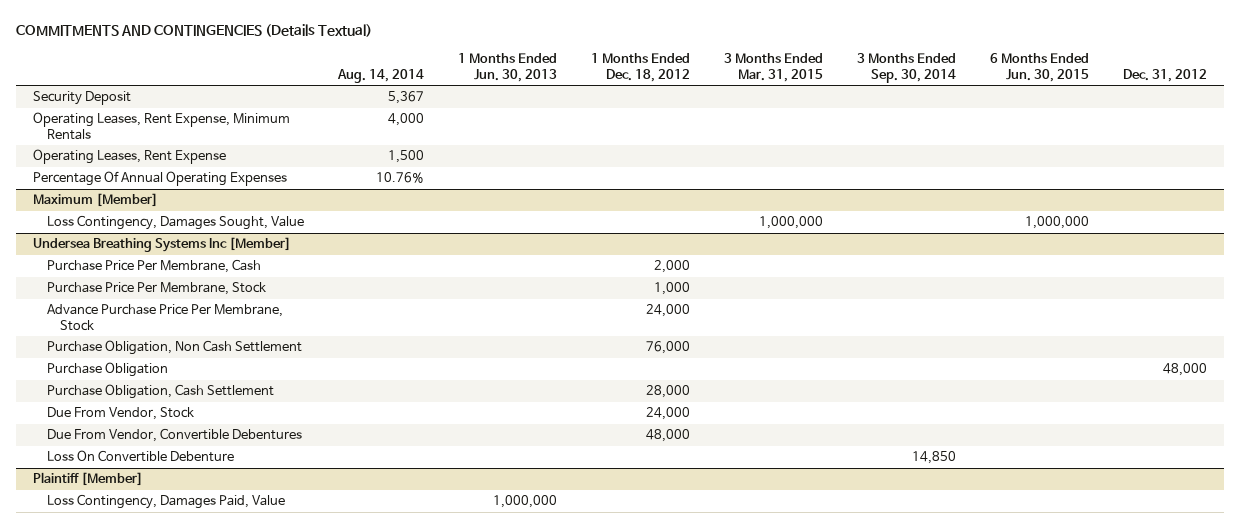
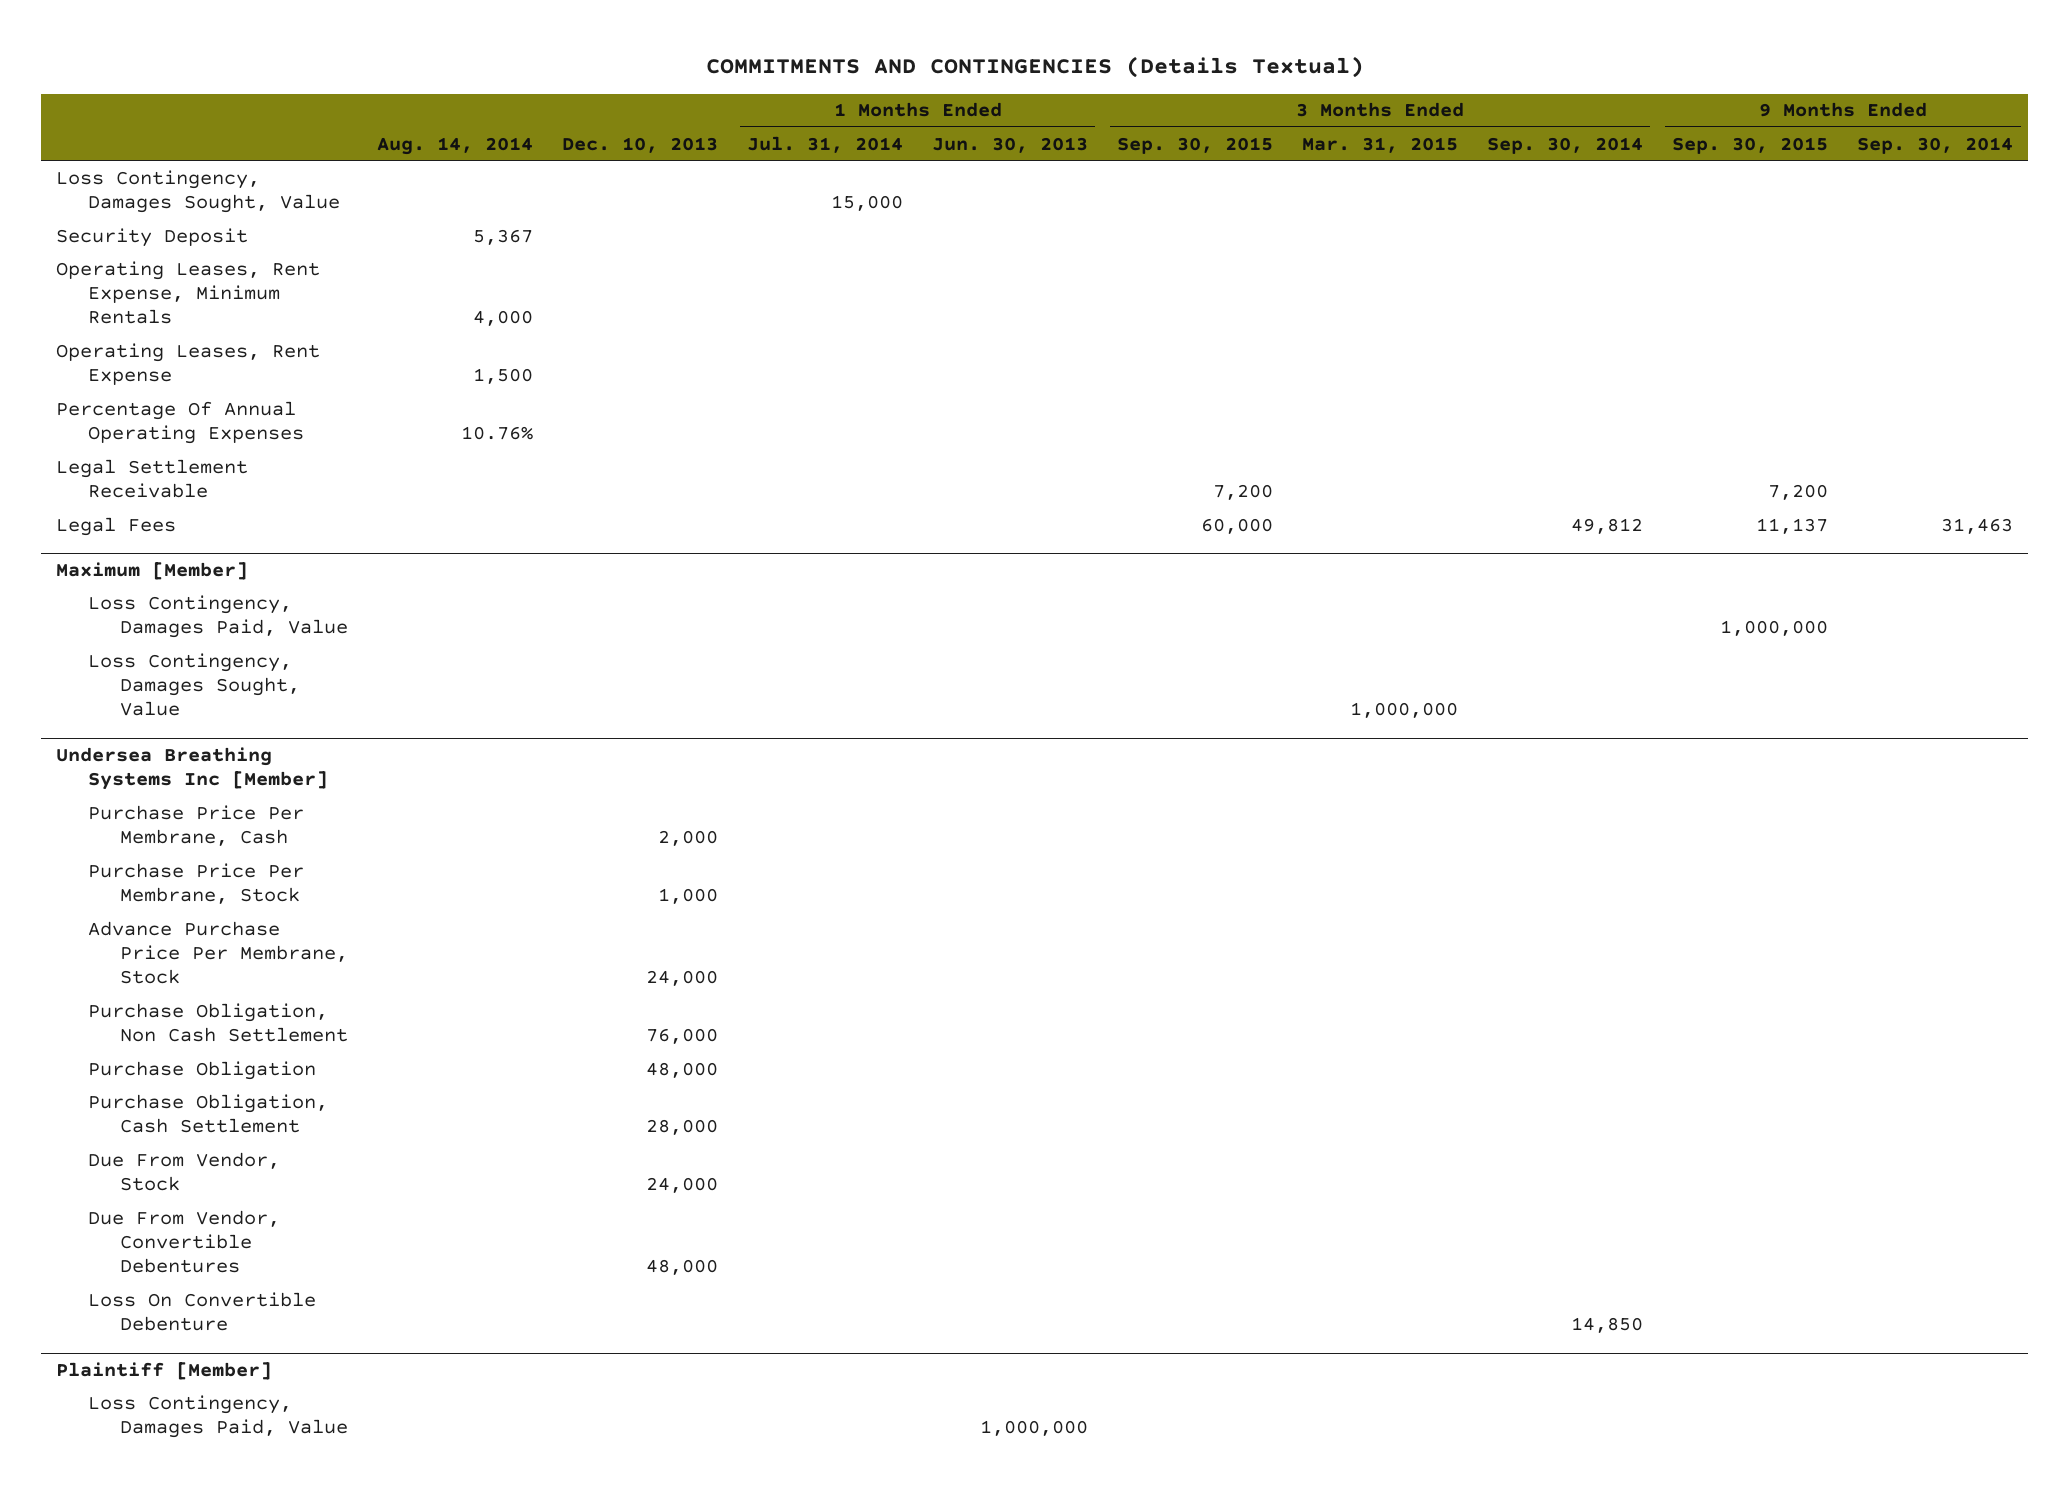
- | Aug. 14, 2014 | 1 Months Ended Jun. 30, 2013 | 1 Months Ended Dec. 18, 2012 | 3 Months Ended Mar. 31, 2015 | 3 Months Ended Sep. 30, 2014 | 6 Months Ended Jun. 30, 2015 | Dec. 31, 2012
+ | Aug. 14, 2014 | Dec. 10, 2013 | 1 Months Ended Jul. 31, 2014 | 1 Months Ended Jun. 30, 2013 | 3 Months Ended Sep. 30, 2015 | 3 Months Ended Mar. 31, 2015 | 3 Months Ended Sep. 30, 2014 | 9 Months Ended Sep. 30, 2015 | 9 Months Ended Sep. 30, 2014
+ Loss Contingency, Damages Sought, Value | | | 15,000 | | | | | |
+ Legal Settlement Receivable | | | | | 7,200 | | | 7,200 |
+ Legal Fees | | | | | 60,000 | | 49,812 | 11,137 | 31,463
@ Maximum [Member]
+ Loss Contingency, Damages Paid, Value | | | | | | | | 1,000,000 |

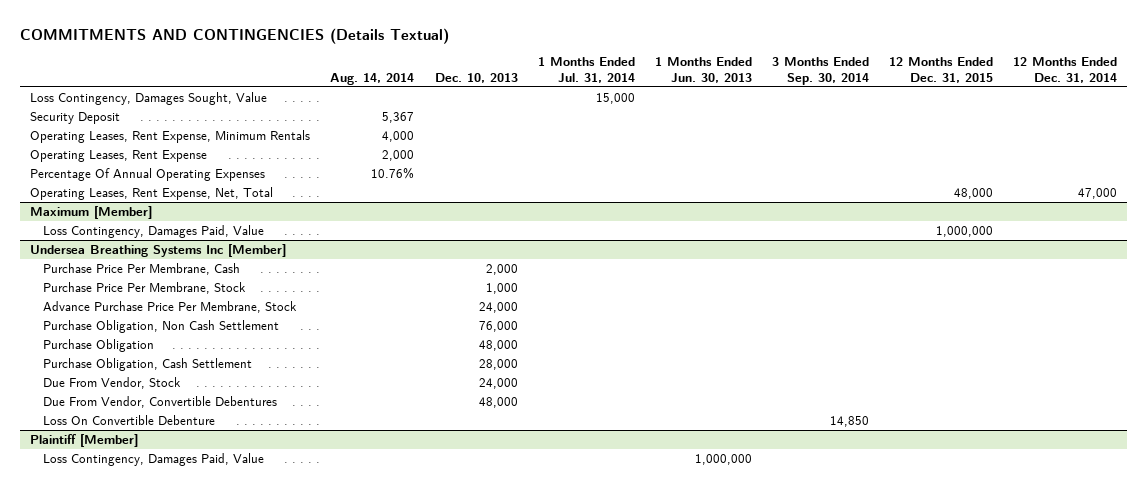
- | Aug. 14, 2014 | Dec. 10, 2013 | 1 Months Ended Jul. 31, 2014 | 1 Months Ended Jun. 30, 2013 | 3 Months Ended Sep. 30, 2015 | 3 Months Ended Mar. 31, 2015 | 3 Months Ended Sep. 30, 2014 | 9 Months Ended Sep. 30, 2015 | 9 Months Ended Sep. 30, 2014
+ | Aug. 14, 2014 | Dec. 10, 2013 | 1 Months Ended Jul. 31, 2014 | 1 Months Ended Jun. 30, 2013 | 3 Months Ended Sep. 30, 2014 | 12 Months Ended Dec. 31, 2015 | 12 Months Ended Dec. 31, 2014
- Operating Leases, Rent Expense | 1,500 | | | | | | | |
+ Operating Leases, Rent Expense | 2,000 | | | | | |
- Legal Settlement Receivable | | | | | 7,200 | | | 7,200 |
- Legal Fees | | | | | 60,000 | | 49,812 | 11,137 | 31,463
+ Operating Leases, Rent Expense, Net, Total | | | | | | 48,000 | 47,000
@ Maximum [Member]
- Loss Contingency, Damages Sought, Value | | | | | | 1,000,000 | | |

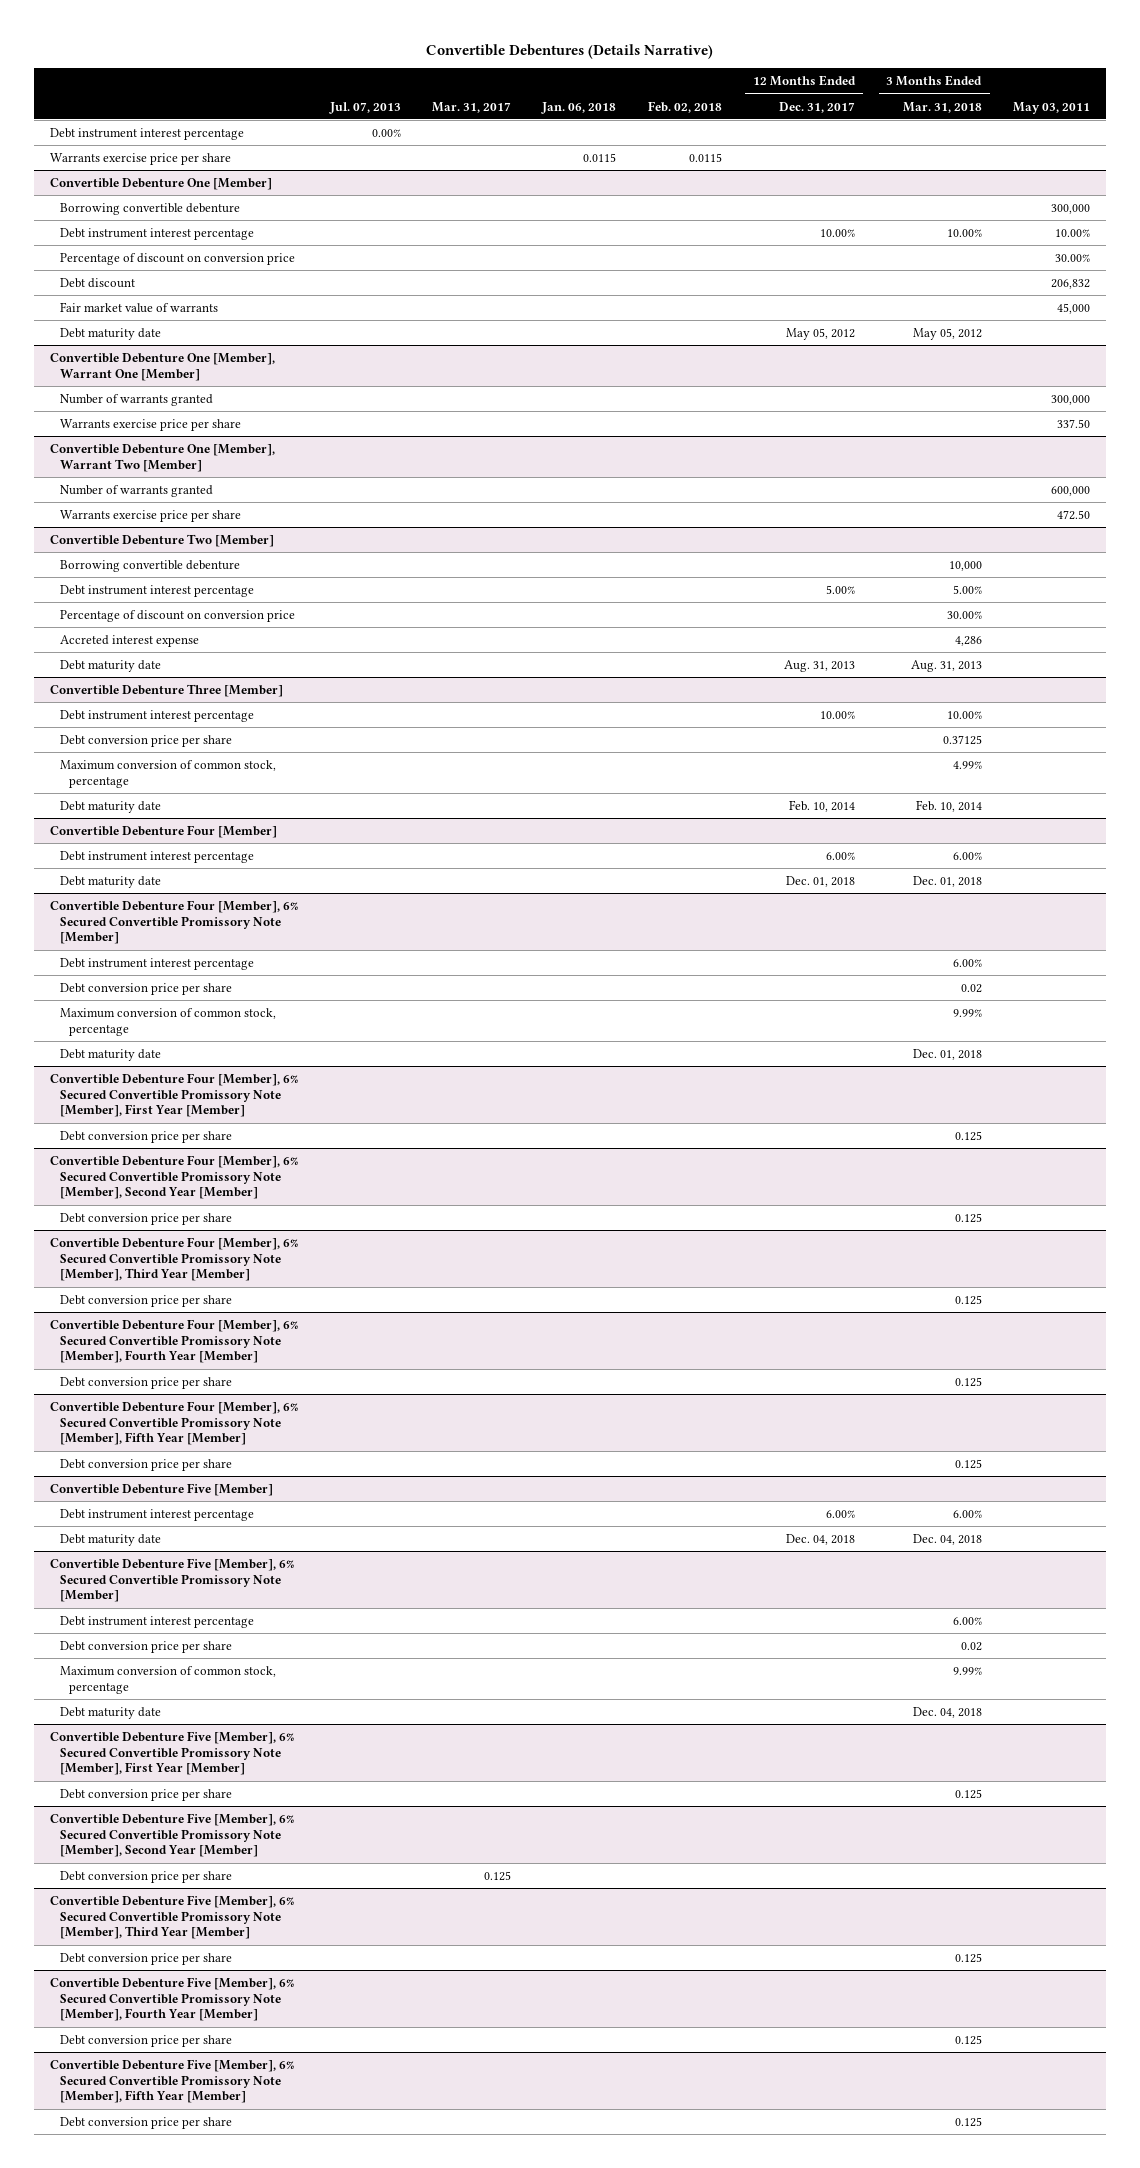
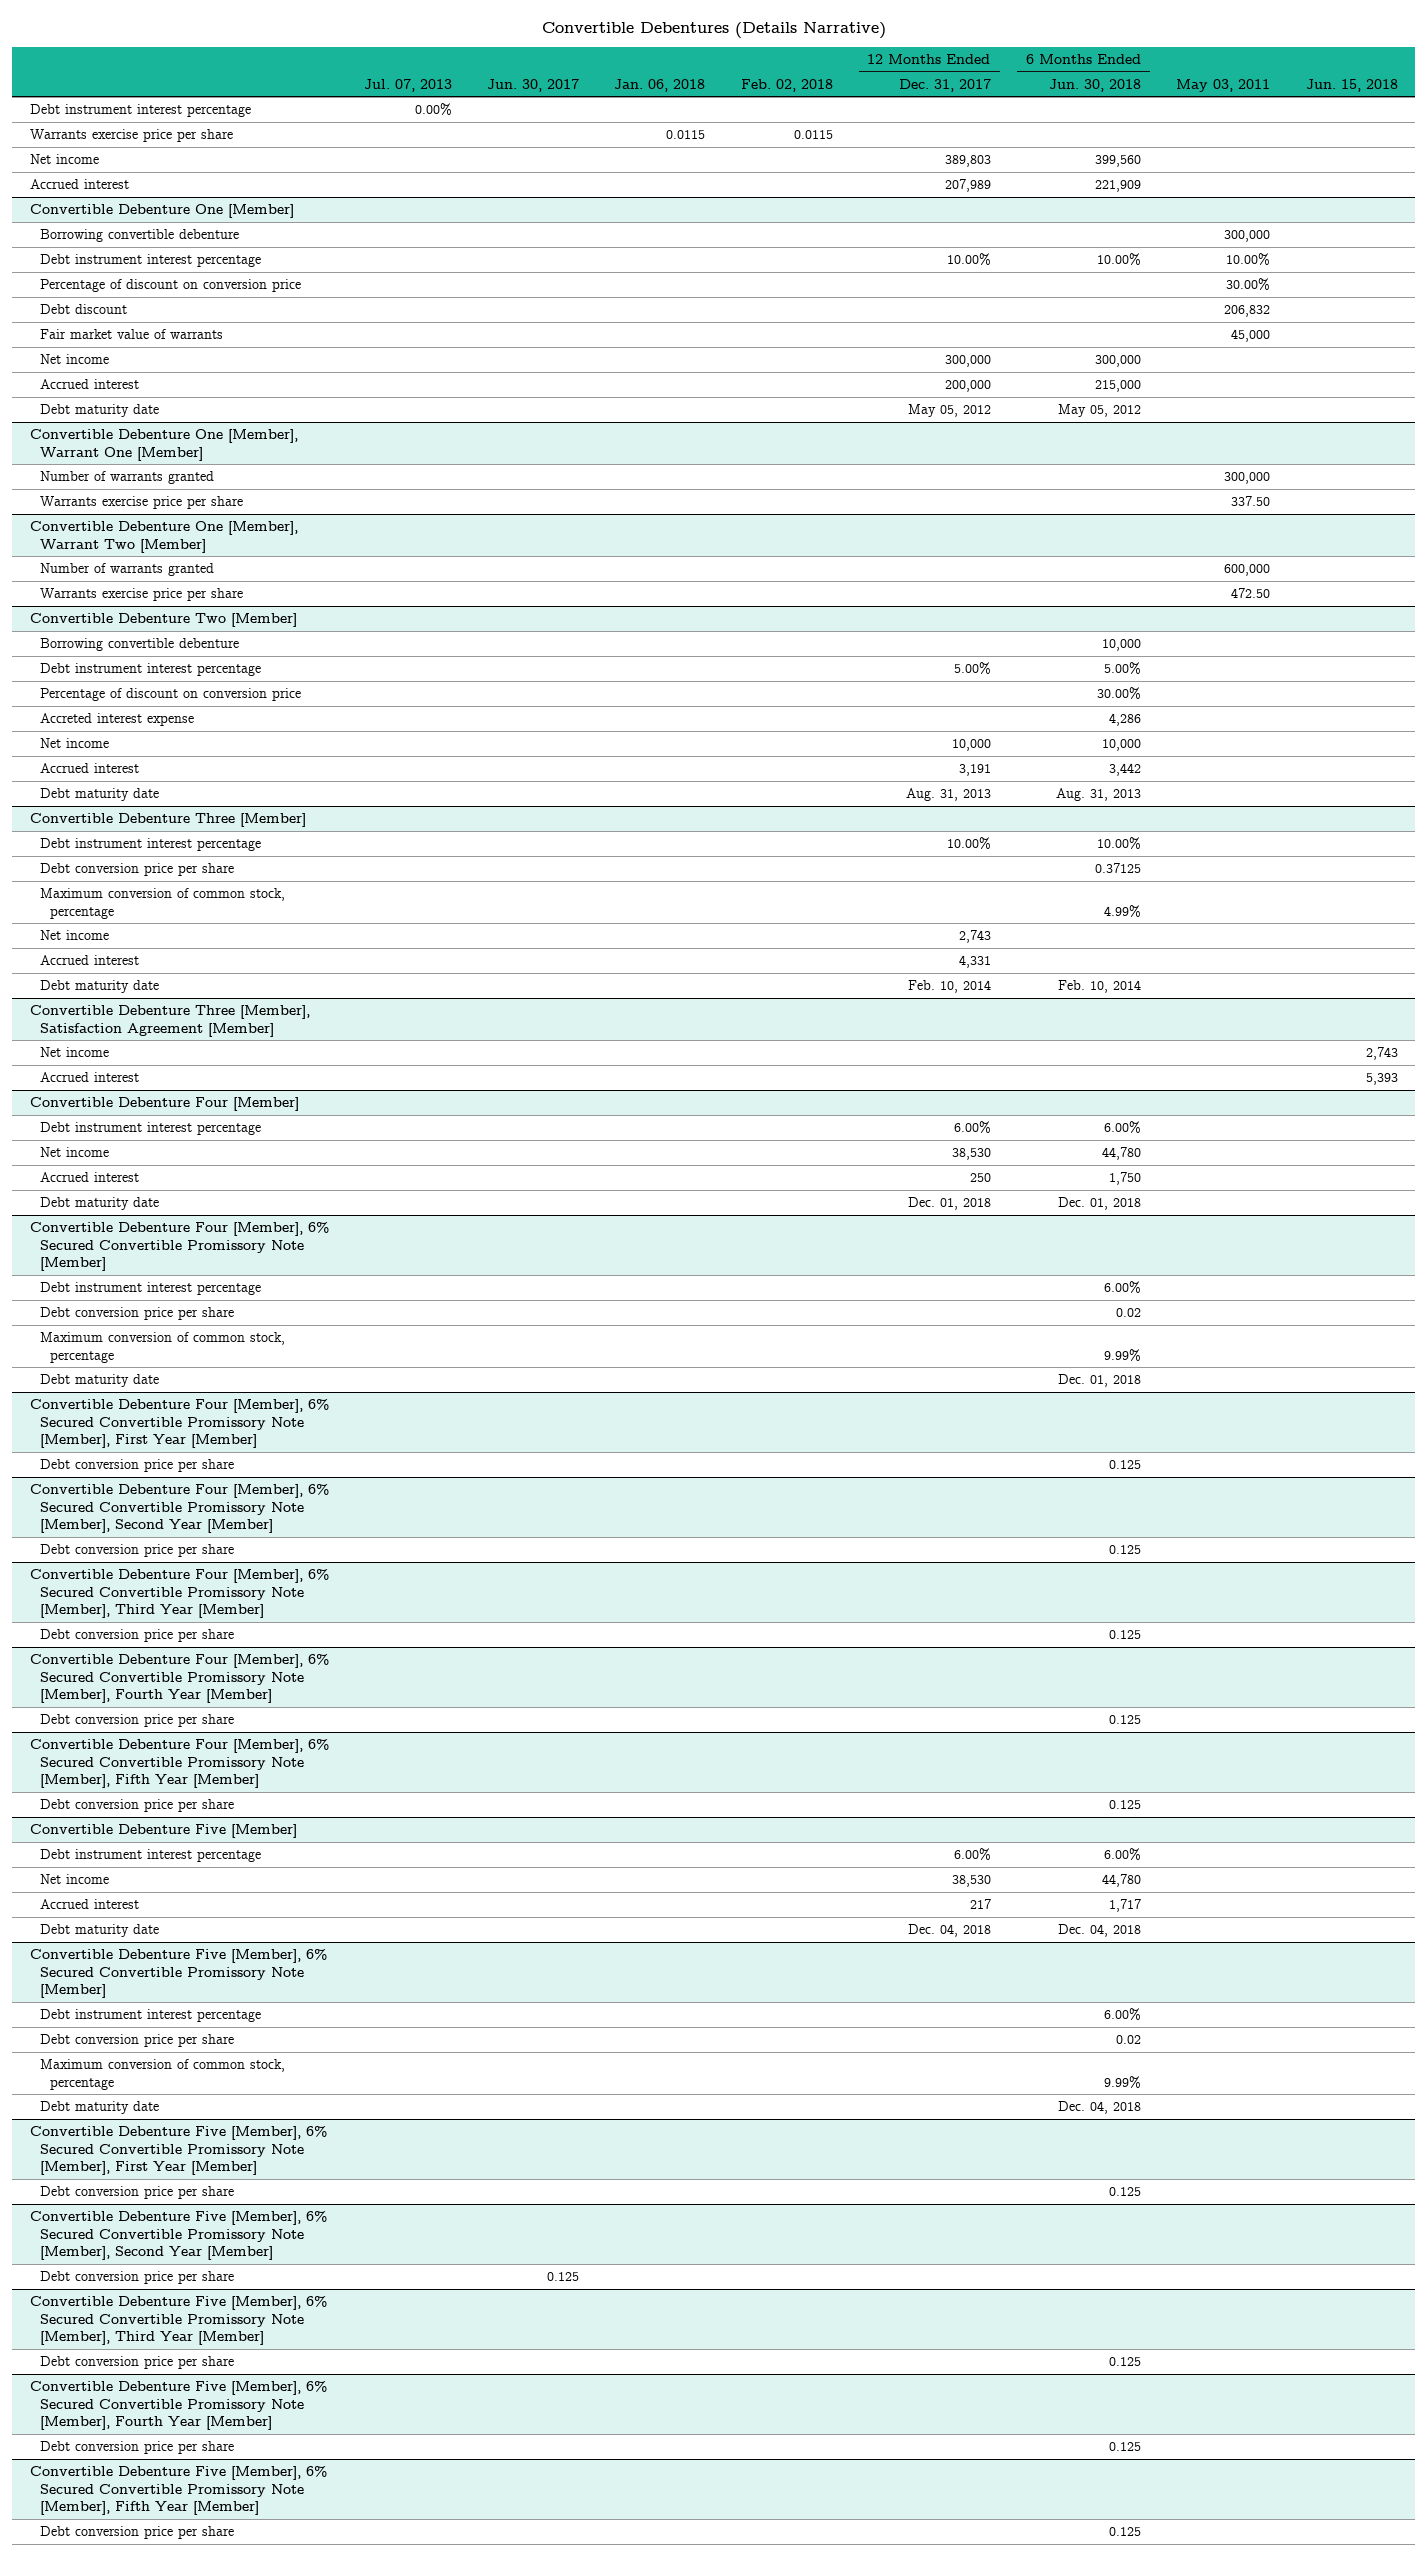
- | Jul. 07, 2013 | Mar. 31, 2017 | Jan. 06, 2018 | Feb. 02, 2018 | 12 Months Ended Dec. 31, 2017 | 3 Months Ended Mar. 31, 2018 | May 03, 2011
+ | Jul. 07, 2013 | Jun. 30, 2017 | Jan. 06, 2018 | Feb. 02, 2018 | 12 Months Ended Dec. 31, 2017 | 6 Months Ended Jun. 30, 2018 | May 03, 2011 | Jun. 15, 2018
+ Net income | | | | | 389,803 | 399,560 | |
+ Accrued interest | | | | | 207,989 | 221,909 | |
@ Convertible Debenture One [Member]
+ Net income | | | | | 300,000 | 300,000 | |
+ Accrued interest | | | | | 200,000 | 215,000 | |
@ Convertible Debenture Two [Member]
+ Net income | | | | | 10,000 | 10,000 | |
+ Accrued interest | | | | | 3,191 | 3,442 | |
@ Convertible Debenture Three [Member]
+ Net income | | | | | 2,743 | | |
+ Accrued interest | | | | | 4,331 | | |
+ Convertible Debenture Three [Member], Satisfaction Agreement [Member]
+ Net income | | | | | | | | 2,743
+ Accrued interest | | | | | | | | 5,393
@ Convertible Debenture Four [Member]
+ Net income | | | | | 38,530 | 44,780 | |
+ Accrued interest | | | | | 250 | 1,750 | |
@ Convertible Debenture Five [Member]
+ Net income | | | | | 38,530 | 44,780 | |
+ Accrued interest | | | | | 217 | 1,717 | |

